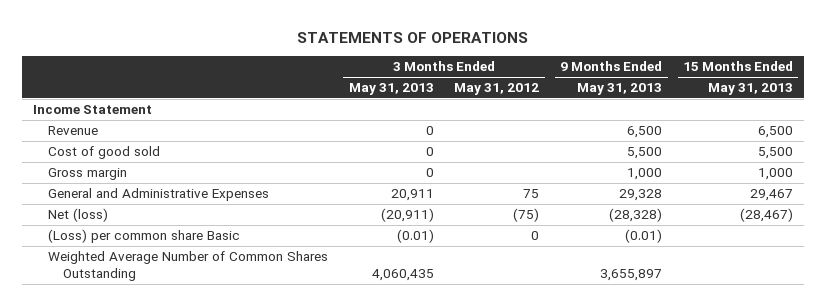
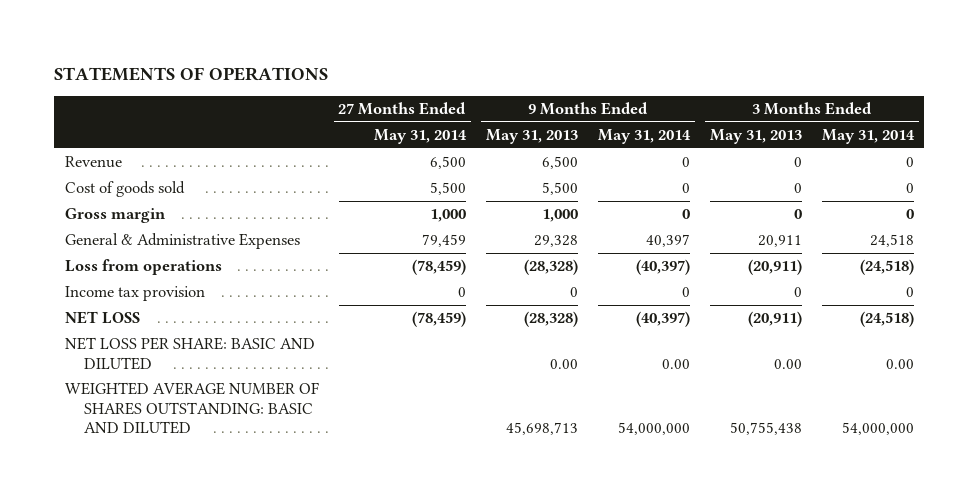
- | 3 Months Ended May 31, 2013 | 3 Months Ended May 31, 2012 | 9 Months Ended May 31, 2013 | 15 Months Ended May 31, 2013
+ | 27 Months Ended May 31, 2014 | 9 Months Ended May 31, 2013 | 9 Months Ended May 31, 2014 | 3 Months Ended May 31, 2013 | 3 Months Ended May 31, 2014
- Income Statement
- Cost of good sold | 0 | | 5,500 | 5,500
+ Cost of goods sold | 5,500 | 5,500 | 0 | 0 | 0
- General and Administrative Expenses | 20,911 | 75 | 29,328 | 29,467
- Net (loss) | (20,911) | (75) | (28,328) | (28,467)
- (Loss) per common share Basic | (0.01) | 0 | (0.01) |
- Weighted Average Number of Common Shares Outstanding | 4,060,435 | | 3,655,897 |
+ General & Administrative Expenses | 79,459 | 29,328 | 40,397 | 20,911 | 24,518
+ Loss from operations | (78,459) | (28,328) | (40,397) | (20,911) | (24,518)
+ Income tax provision | 0 | 0 | 0 | 0 | 0
+ NET LOSS | (78,459) | (28,328) | (40,397) | (20,911) | (24,518)
+ NET LOSS PER SHARE: BASIC AND DILUTED | | 0.00 | 0.00 | 0.00 | 0.00
+ WEIGHTED AVERAGE NUMBER OF SHARES OUTSTANDING: BASIC AND DILUTED | | 45,698,713 | 54,000,000 | 50,755,438 | 54,000,000

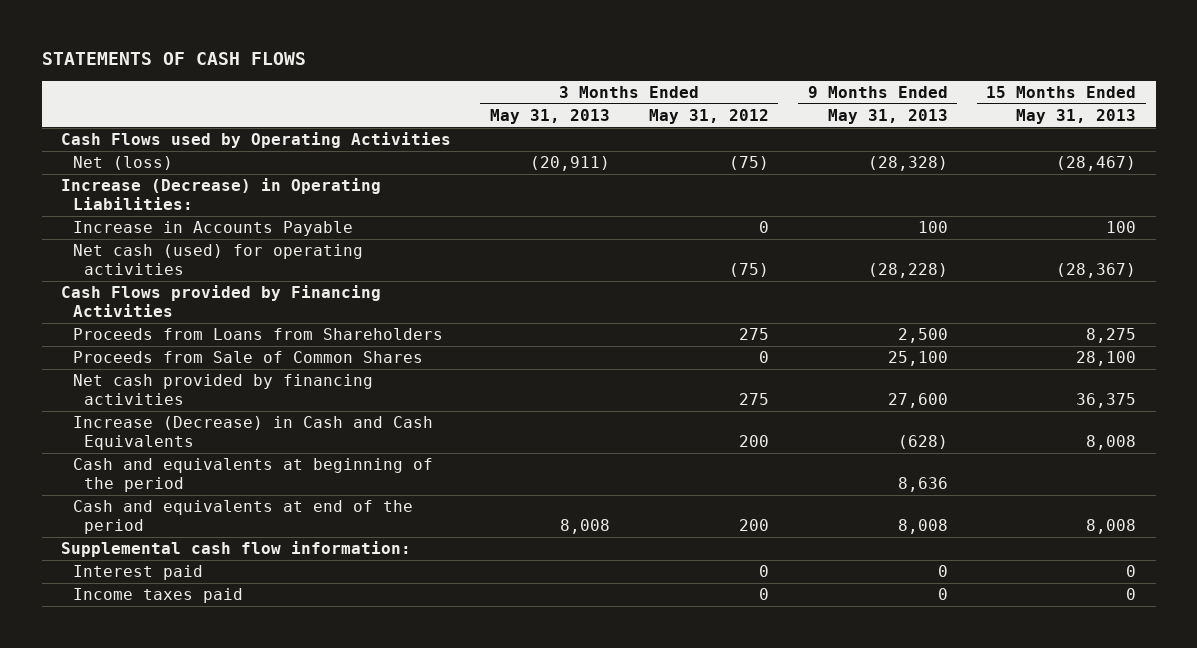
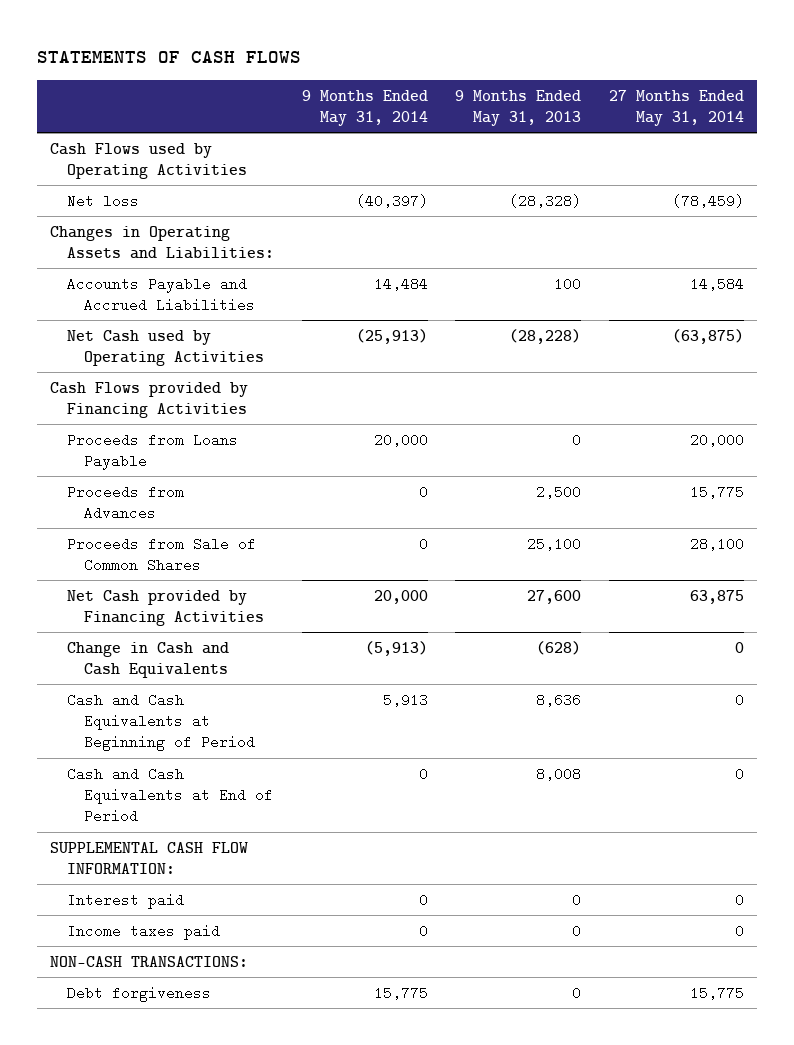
- | 3 Months Ended May 31, 2013 | 3 Months Ended May 31, 2012 | 9 Months Ended May 31, 2013 | 15 Months Ended May 31, 2013
+ | 9 Months Ended May 31, 2014 | 9 Months Ended May 31, 2013 | 27 Months Ended May 31, 2014
- Net (loss) | (20,911) | (75) | (28,328) | (28,467)
- Increase (Decrease) in Operating Liabilities:
- Increase in Accounts Payable | | 0 | 100 | 100
- Net cash (used) for operating activities | | (75) | (28,228) | (28,367)
+ Net loss | (40,397) | (28,328) | (78,459)
+ Changes in Operating Assets and Liabilities:
+ Accounts Payable and Accrued Liabilities | 14,484 | 100 | 14,584
+ Net Cash used by Operating Activities | (25,913) | (28,228) | (63,875)
- Proceeds from Loans from Shareholders | | 275 | 2,500 | 8,275
+ Proceeds from Loans Payable | 20,000 | 0 | 20,000
+ Proceeds from Advances | 0 | 2,500 | 15,775
- Net cash provided by financing activities | | 275 | 27,600 | 36,375
- Increase (Decrease) in Cash and Cash Equivalents | | 200 | (628) | 8,008
- Cash and equivalents at beginning of the period | | | 8,636 |
- Cash and equivalents at end of the period | 8,008 | 200 | 8,008 | 8,008
- Supplemental cash flow information:
+ Net Cash provided by Financing Activities | 20,000 | 27,600 | 63,875
+ Change in Cash and Cash Equivalents | (5,913) | (628) | 0
+ Cash and Cash Equivalents at Beginning of Period | 5,913 | 8,636 | 0
+ Cash and Cash Equivalents at End of Period | 0 | 8,008 | 0
+ SUPPLEMENTAL CASH FLOW INFORMATION:
+ NON-CASH TRANSACTIONS:
+ Debt forgiveness | 15,775 | 0 | 15,775

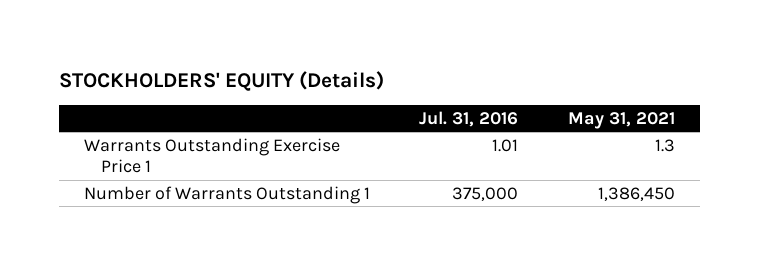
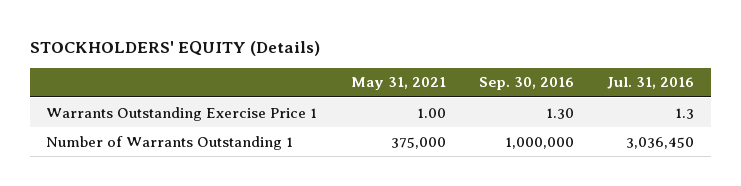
- | Jul. 31, 2016 | May 31, 2021
+ | May 31, 2021 | Sep. 30, 2016 | Jul. 31, 2016
- Warrants Outstanding Exercise Price 1 | 1.01 | 1.3
- Number of Warrants Outstanding 1 | 375,000 | 1,386,450
+ Warrants Outstanding Exercise Price 1 | 1.00 | 1.30 | 1.3
+ Number of Warrants Outstanding 1 | 375,000 | 1,000,000 | 3,036,450

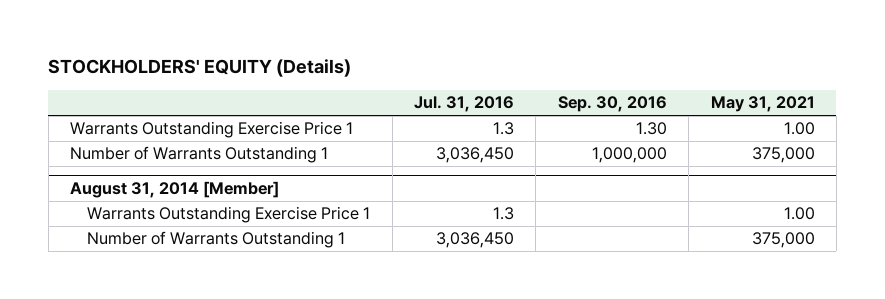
- | May 31, 2021 | Sep. 30, 2016 | Jul. 31, 2016
+ | Jul. 31, 2016 | Sep. 30, 2016 | May 31, 2021
+ August 31, 2014 [Member]
+ Warrants Outstanding Exercise Price 1 | 1.3 | | 1.00
+ Number of Warrants Outstanding 1 | 3,036,450 | | 375,000

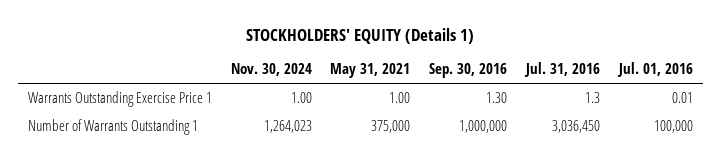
- STOCKHOLDERS' EQUITY (Details)
+ STOCKHOLDERS' EQUITY (Details 1)
- | Jul. 31, 2016 | Sep. 30, 2016 | May 31, 2021
+ | Nov. 30, 2024 | May 31, 2021 | Sep. 30, 2016 | Jul. 31, 2016 | Jul. 01, 2016
- August 31, 2014 [Member]
- Warrants Outstanding Exercise Price 1 | 1.3 | | 1.00
- Number of Warrants Outstanding 1 | 3,036,450 | | 375,000

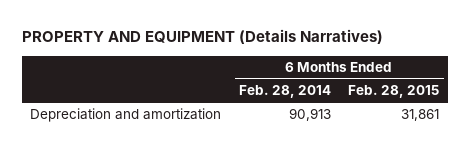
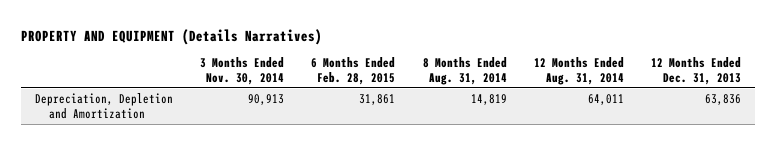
- | 6 Months Ended Feb. 28, 2014 | 6 Months Ended Feb. 28, 2015
+ | 3 Months Ended Nov. 30, 2014 | 6 Months Ended Feb. 28, 2015 | 8 Months Ended Aug. 31, 2014 | 12 Months Ended Aug. 31, 2014 | 12 Months Ended Dec. 31, 2013
- Depreciation and amortization | 90,913 | 31,861
+ Depreciation, Depletion and Amortization | 90,913 | 31,861 | 14,819 | 64,011 | 63,836

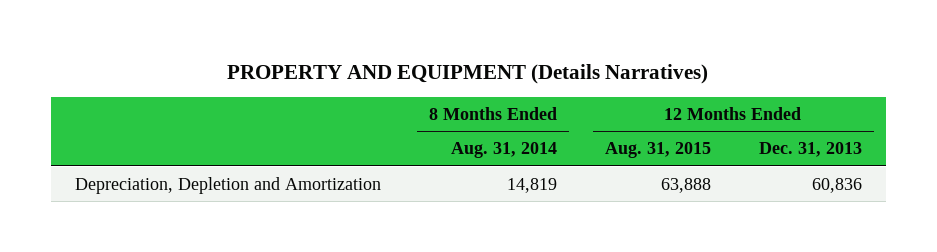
- | 3 Months Ended Nov. 30, 2014 | 6 Months Ended Feb. 28, 2015 | 8 Months Ended Aug. 31, 2014 | 12 Months Ended Aug. 31, 2014 | 12 Months Ended Dec. 31, 2013
+ | 8 Months Ended Aug. 31, 2014 | 12 Months Ended Aug. 31, 2015 | 12 Months Ended Dec. 31, 2013
- Depreciation, Depletion and Amortization | 90,913 | 31,861 | 14,819 | 64,011 | 63,836
+ Depreciation, Depletion and Amortization | 14,819 | 63,888 | 60,836

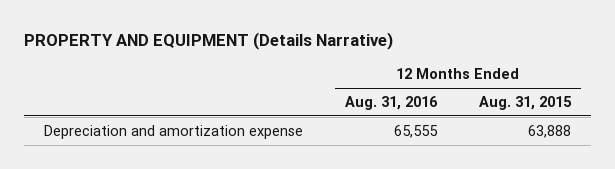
- PROPERTY AND EQUIPMENT (Details Narratives)
+ PROPERTY AND EQUIPMENT (Details Narrative)
- | 8 Months Ended Aug. 31, 2014 | 12 Months Ended Aug. 31, 2015 | 12 Months Ended Dec. 31, 2013
+ | 12 Months Ended Aug. 31, 2016 | 12 Months Ended Aug. 31, 2015
- Depreciation, Depletion and Amortization | 14,819 | 63,888 | 60,836
+ Depreciation and amortization expense | 65,555 | 63,888

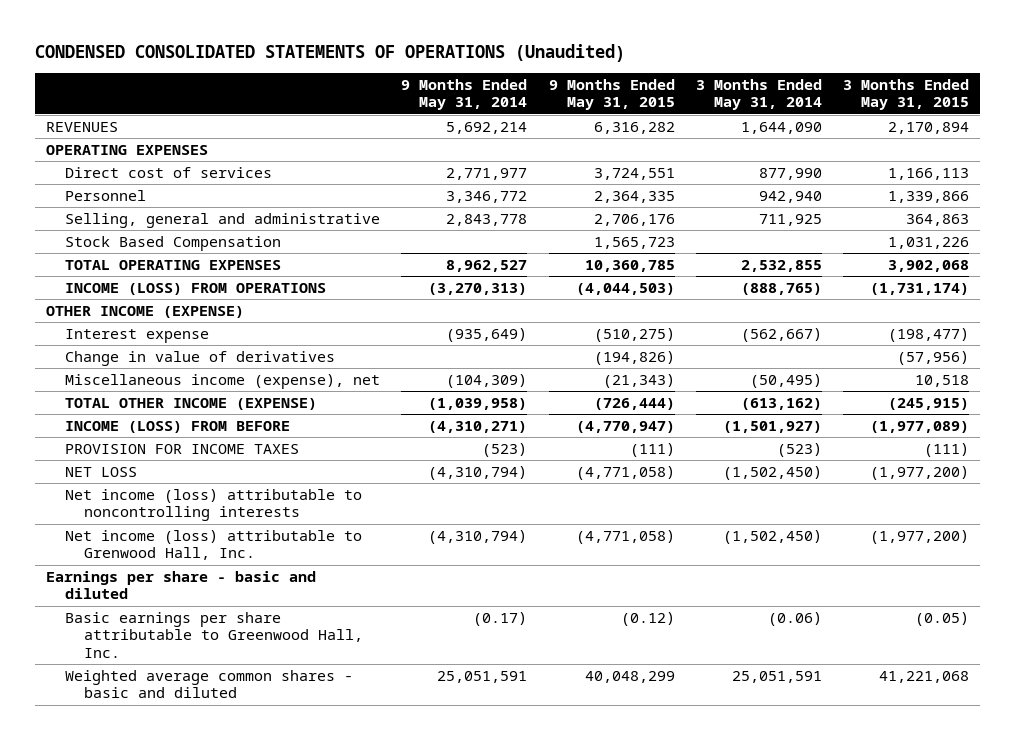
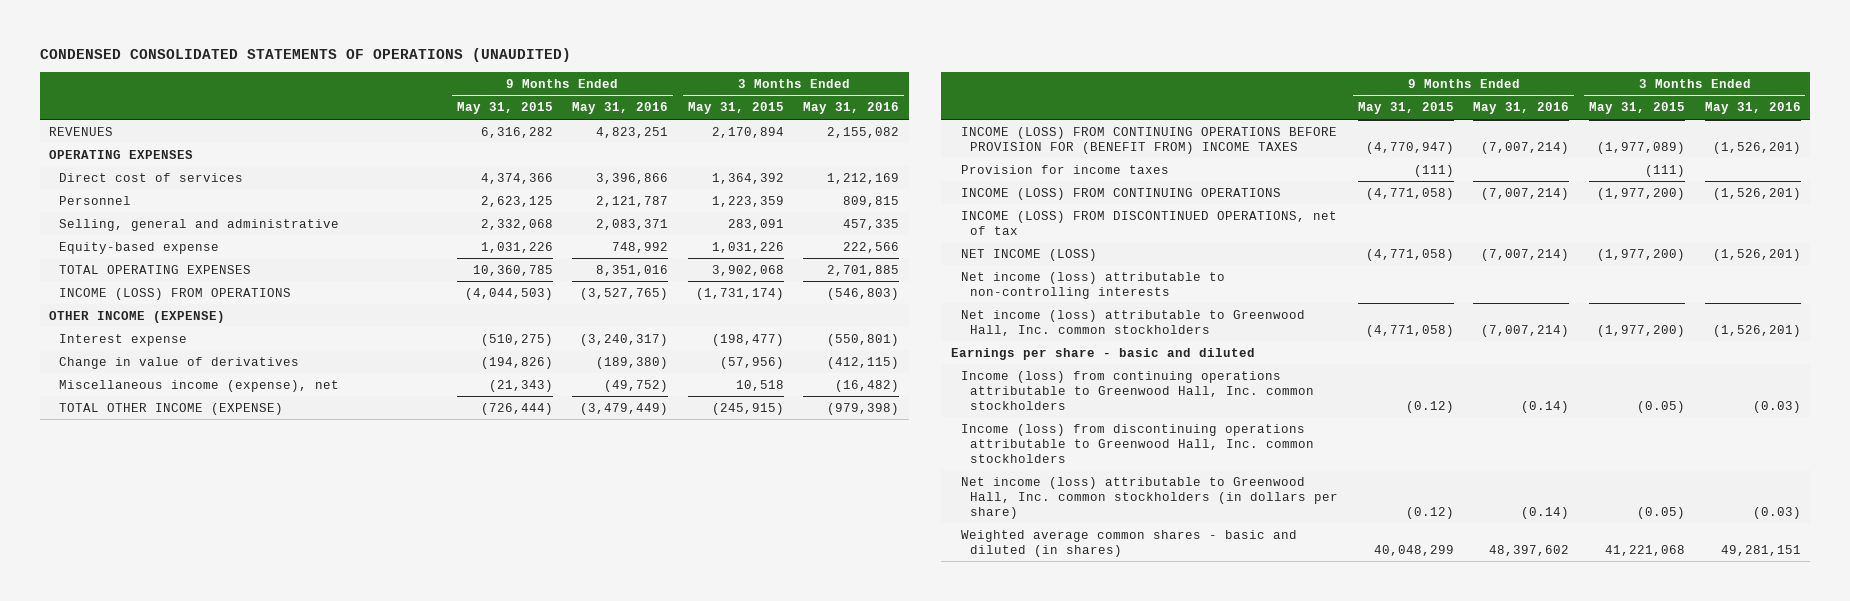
- CONDENSED CONSOLIDATED STATEMENTS OF OPERATIONS (Unaudited)
+ CONDENSED CONSOLIDATED STATEMENTS OF OPERATIONS (UNAUDITED)
- | 9 Months Ended May 31, 2014 | 9 Months Ended May 31, 2015 | 3 Months Ended May 31, 2014 | 3 Months Ended May 31, 2015
+ | 9 Months Ended May 31, 2015 | 9 Months Ended May 31, 2016 | 3 Months Ended May 31, 2015 | 3 Months Ended May 31, 2016
- Direct cost of services | 2,771,977 | 3,724,551 | 877,990 | 1,166,113
- Personnel | 3,346,772 | 2,364,335 | 942,940 | 1,339,866
- Selling, general and administrative | 2,843,778 | 2,706,176 | 711,925 | 364,863
- Stock Based Compensation | | 1,565,723 | | 1,031,226
+ Direct cost of services | 4,374,366 | 3,396,866 | 1,364,392 | 1,212,169
+ Personnel | 2,623,125 | 2,121,787 | 1,223,359 | 809,815
+ Selling, general and administrative | 2,332,068 | 2,083,371 | 283,091 | 457,335
+ Equity-based expense | 1,031,226 | 748,992 | 1,031,226 | 222,566
- INCOME (LOSS) FROM BEFORE | (4,310,271) | (4,770,947) | (1,501,927) | (1,977,089)
- PROVISION FOR INCOME TAXES | (523) | (111) | (523) | (111)
- NET LOSS | (4,310,794) | (4,771,058) | (1,502,450) | (1,977,200)
- Net income (loss) attributable to noncontrolling interests
- Net income (loss) attributable to Grenwood Hall, Inc. | (4,310,794) | (4,771,058) | (1,502,450) | (1,977,200)
+ INCOME (LOSS) FROM CONTINUING OPERATIONS BEFORE PROVISION FOR (BENEFIT FROM) INCOME TAXES | (4,770,947) | (7,007,214) | (1,977,089) | (1,526,201)
+ Provision for income taxes | (111) | | (111) |
+ INCOME (LOSS) FROM CONTINUING OPERATIONS | (4,771,058) | (7,007,214) | (1,977,200) | (1,526,201)
+ INCOME (LOSS) FROM DISCONTINUED OPERATIONS, net of tax
+ NET INCOME (LOSS) | (4,771,058) | (7,007,214) | (1,977,200) | (1,526,201)
+ Net income (loss) attributable to non-controlling interests
+ Net income (loss) attributable to Greenwood Hall, Inc. common stockholders | (4,771,058) | (7,007,214) | (1,977,200) | (1,526,201)
- Basic earnings per share attributable to Greenwood Hall, Inc. | (0.17) | (0.12) | (0.06) | (0.05)
- Weighted average common shares - basic and diluted | 25,051,591 | 40,048,299 | 25,051,591 | 41,221,068
+ Income (loss) from continuing operations attributable to Greenwood Hall, Inc. common stockholders | (0.12) | (0.14) | (0.05) | (0.03)
+ Income (loss) from discontinuing operations attributable to Greenwood Hall, Inc. common stockholders
+ Net income (loss) attributable to Greenwood Hall, Inc. common stockholders (in dollars per share) | (0.12) | (0.14) | (0.05) | (0.03)
+ Weighted average common shares - basic and diluted (in shares) | 40,048,299 | 48,397,602 | 41,221,068 | 49,281,151

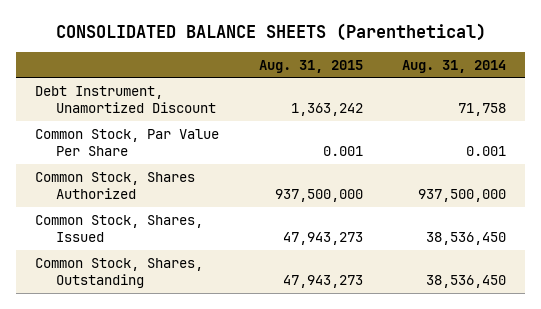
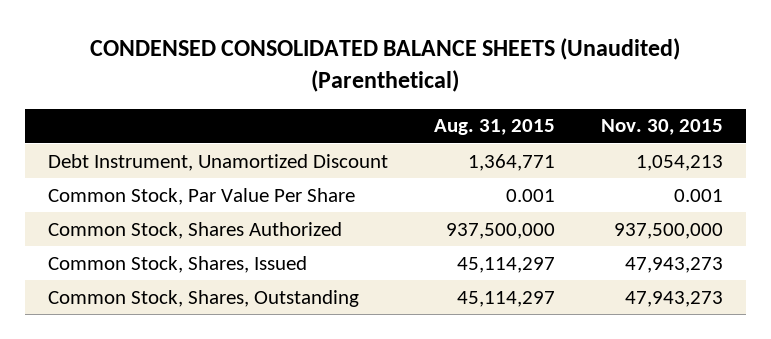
- CONSOLIDATED BALANCE SHEETS (Parenthetical)
+ CONDENSED CONSOLIDATED BALANCE SHEETS (Unaudited) (Parenthetical)
- | Aug. 31, 2015 | Aug. 31, 2014
+ | Aug. 31, 2015 | Nov. 30, 2015
- Debt Instrument, Unamortized Discount | 1,363,242 | 71,758
+ Debt Instrument, Unamortized Discount | 1,364,771 | 1,054,213
- Common Stock, Shares, Issued | 47,943,273 | 38,536,450
- Common Stock, Shares, Outstanding | 47,943,273 | 38,536,450
+ Common Stock, Shares, Issued | 45,114,297 | 47,943,273
+ Common Stock, Shares, Outstanding | 45,114,297 | 47,943,273

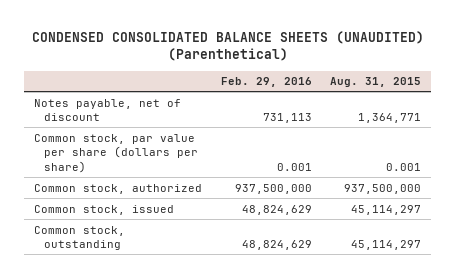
- CONDENSED CONSOLIDATED BALANCE SHEETS (Unaudited) (Parenthetical)
+ CONDENSED CONSOLIDATED BALANCE SHEETS (UNAUDITED) (Parenthetical)
- | Aug. 31, 2015 | Nov. 30, 2015
+ | Feb. 29, 2016 | Aug. 31, 2015
- Debt Instrument, Unamortized Discount | 1,364,771 | 1,054,213
- Common Stock, Par Value Per Share | 0.001 | 0.001
- Common Stock, Shares Authorized | 937,500,000 | 937,500,000
- Common Stock, Shares, Issued | 45,114,297 | 47,943,273
- Common Stock, Shares, Outstanding | 45,114,297 | 47,943,273
+ Notes payable, net of discount | 731,113 | 1,364,771
+ Common stock, par value per share (dollars per share) | 0.001 | 0.001
+ Common stock, authorized | 937,500,000 | 937,500,000
+ Common stock, issued | 48,824,629 | 45,114,297
+ Common stock, outstanding | 48,824,629 | 45,114,297

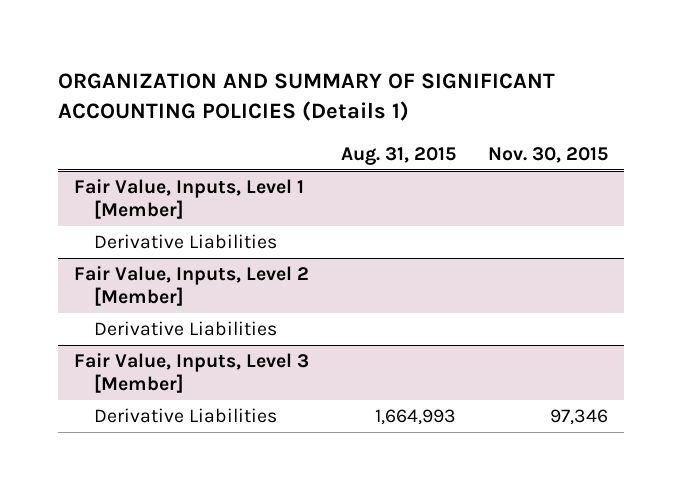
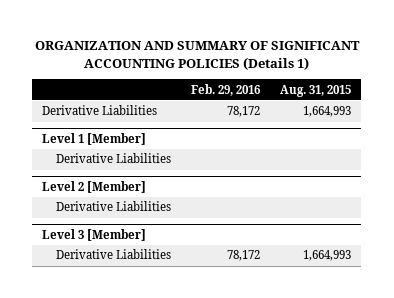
- | Aug. 31, 2015 | Nov. 30, 2015
+ | Feb. 29, 2016 | Aug. 31, 2015
- Fair Value, Inputs, Level 1 [Member]
+ Derivative Liabilities | 78,172 | 1,664,993
+ Level 1 [Member]
- Fair Value, Inputs, Level 2 [Member]
+ Level 2 [Member]
- Fair Value, Inputs, Level 3 [Member]
+ Level 3 [Member]

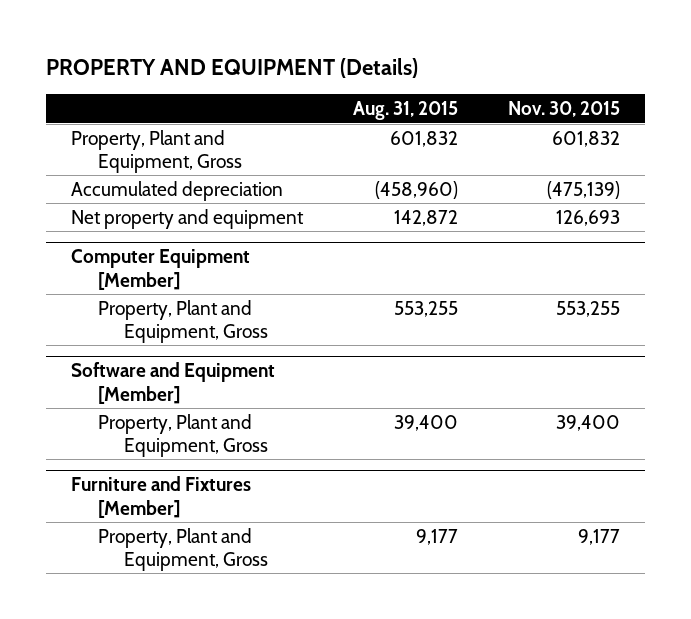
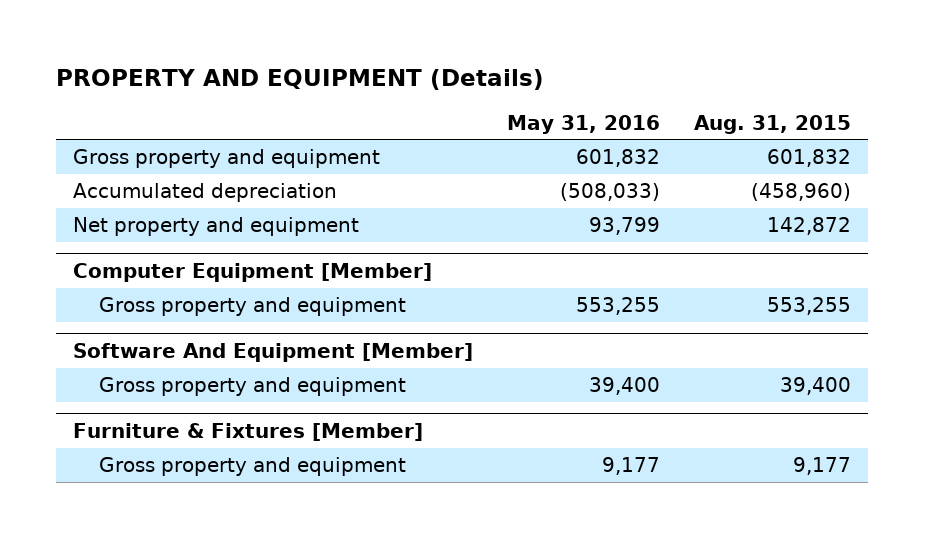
- | Aug. 31, 2015 | Nov. 30, 2015
+ | May 31, 2016 | Aug. 31, 2015
- Property, Plant and Equipment, Gross | 601,832 | 601,832
+ Gross property and equipment | 601,832 | 601,832
@ Computer Equipment [Member]
- Property, Plant and Equipment, Gross | 553,255 | 553,255
- Software and Equipment [Member]
- Property, Plant and Equipment, Gross | 39,400 | 39,400
- Furniture and Fixtures [Member]
- Property, Plant and Equipment, Gross | 9,177 | 9,177
@ Computer Equipment [Member]
+ Gross property and equipment | 553,255 | 553,255
+ Software And Equipment [Member]
+ Gross property and equipment | 39,400 | 39,400
+ Furniture & Fixtures [Member]
+ Gross property and equipment | 9,177 | 9,177

